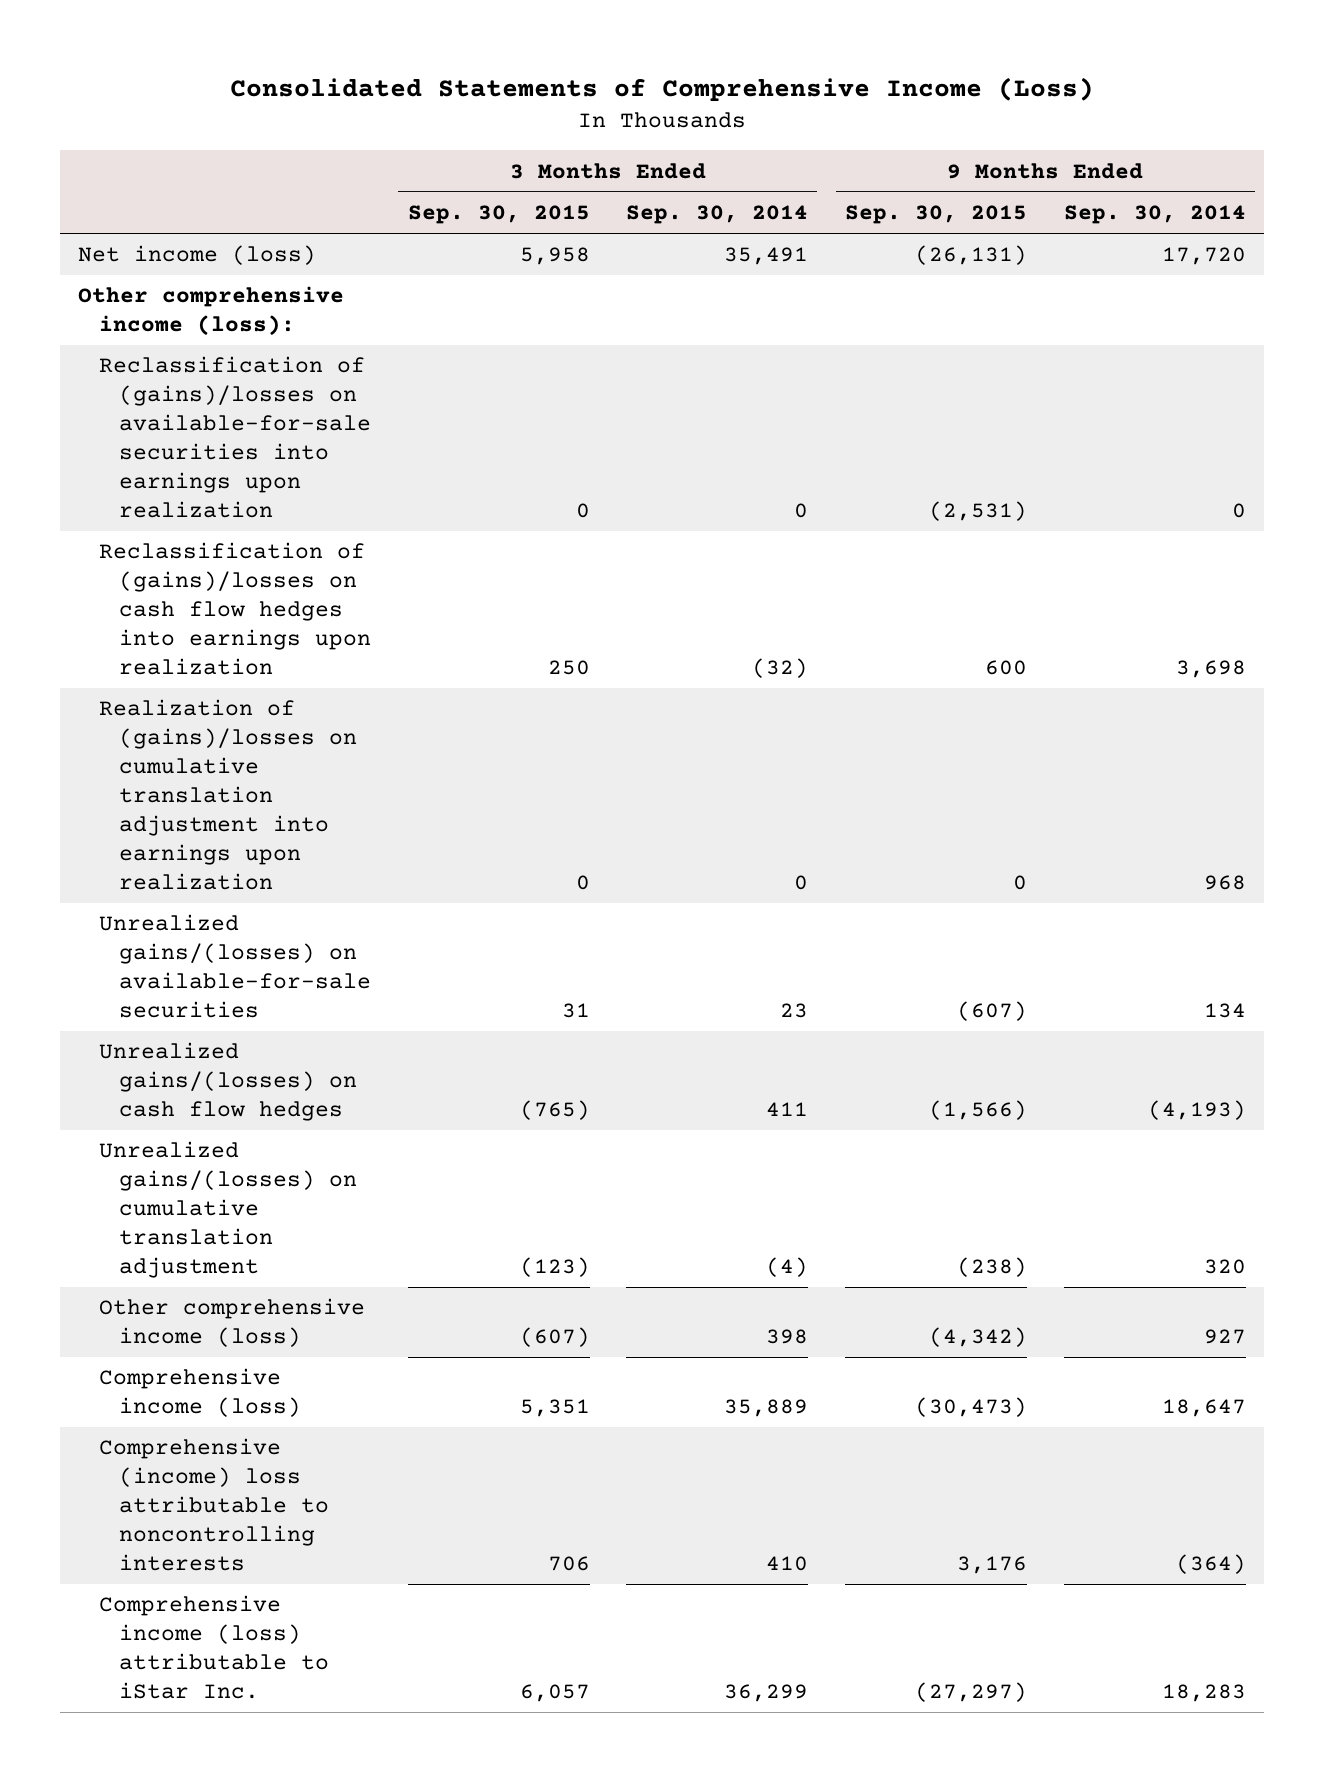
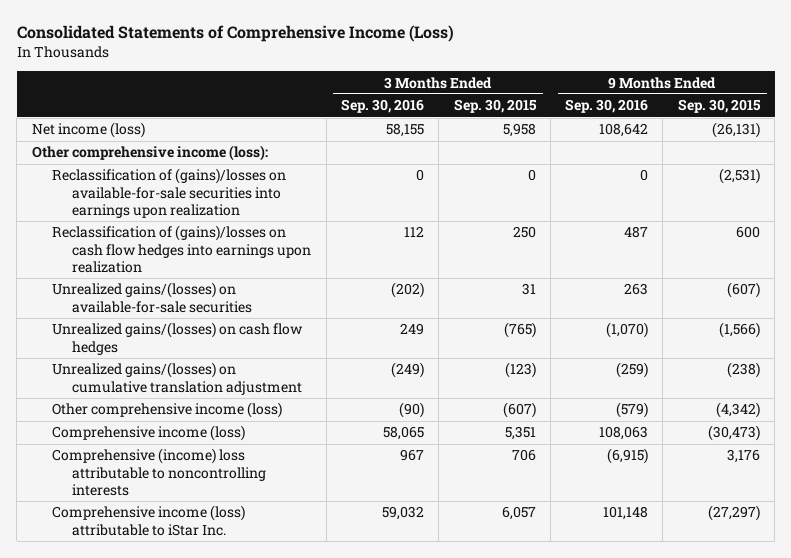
- | 3 Months Ended Sep. 30, 2015 | 3 Months Ended Sep. 30, 2014 | 9 Months Ended Sep. 30, 2015 | 9 Months Ended Sep. 30, 2014
+ | 3 Months Ended Sep. 30, 2016 | 3 Months Ended Sep. 30, 2015 | 9 Months Ended Sep. 30, 2016 | 9 Months Ended Sep. 30, 2015
- Realization of (gains)/losses on cumulative translation adjustment into earnings upon realization | 0 | 0 | 0 | 968

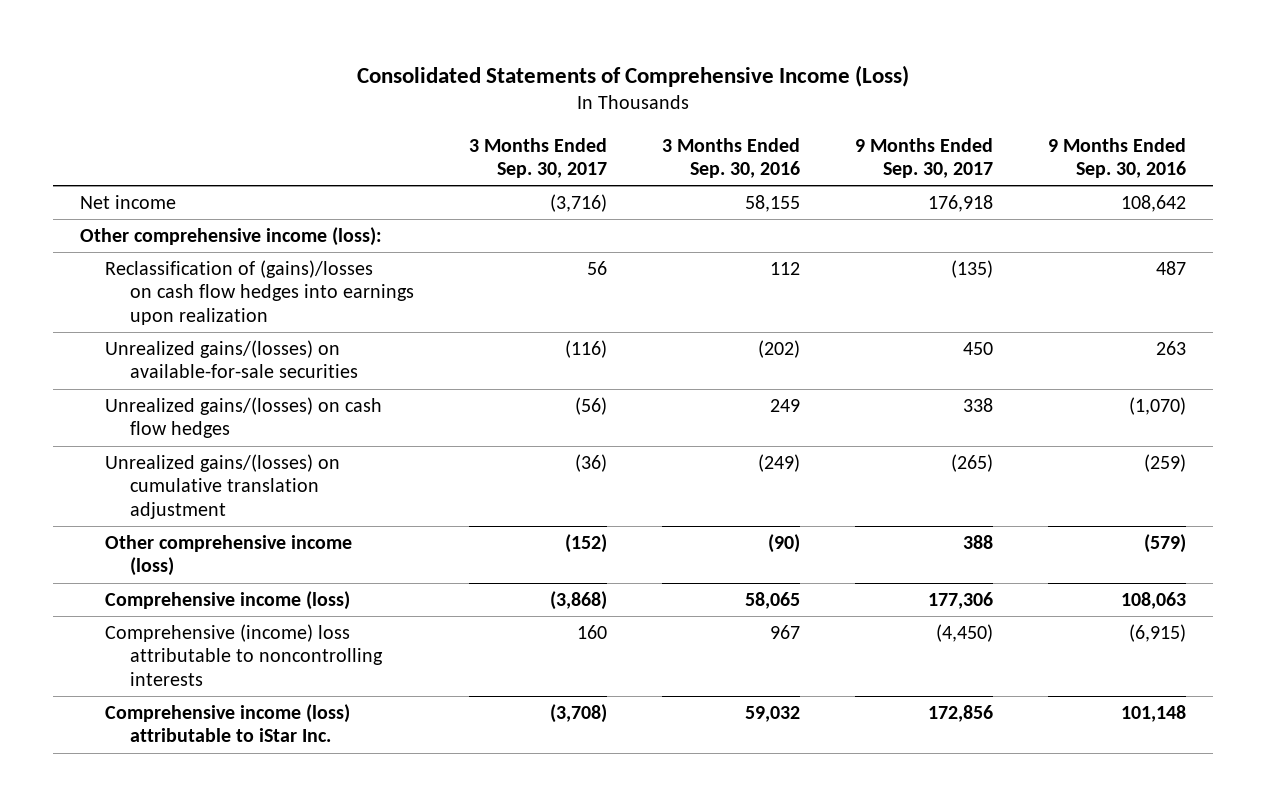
- | 3 Months Ended Sep. 30, 2016 | 3 Months Ended Sep. 30, 2015 | 9 Months Ended Sep. 30, 2016 | 9 Months Ended Sep. 30, 2015
+ | 3 Months Ended Sep. 30, 2017 | 3 Months Ended Sep. 30, 2016 | 9 Months Ended Sep. 30, 2017 | 9 Months Ended Sep. 30, 2016
- Net income (loss) | 58,155 | 5,958 | 108,642 | (26,131)
+ Net income | (3,716) | 58,155 | 176,918 | 108,642
- Reclassification of (gains)/losses on available-for-sale securities into earnings upon realization | 0 | 0 | 0 | (2,531)

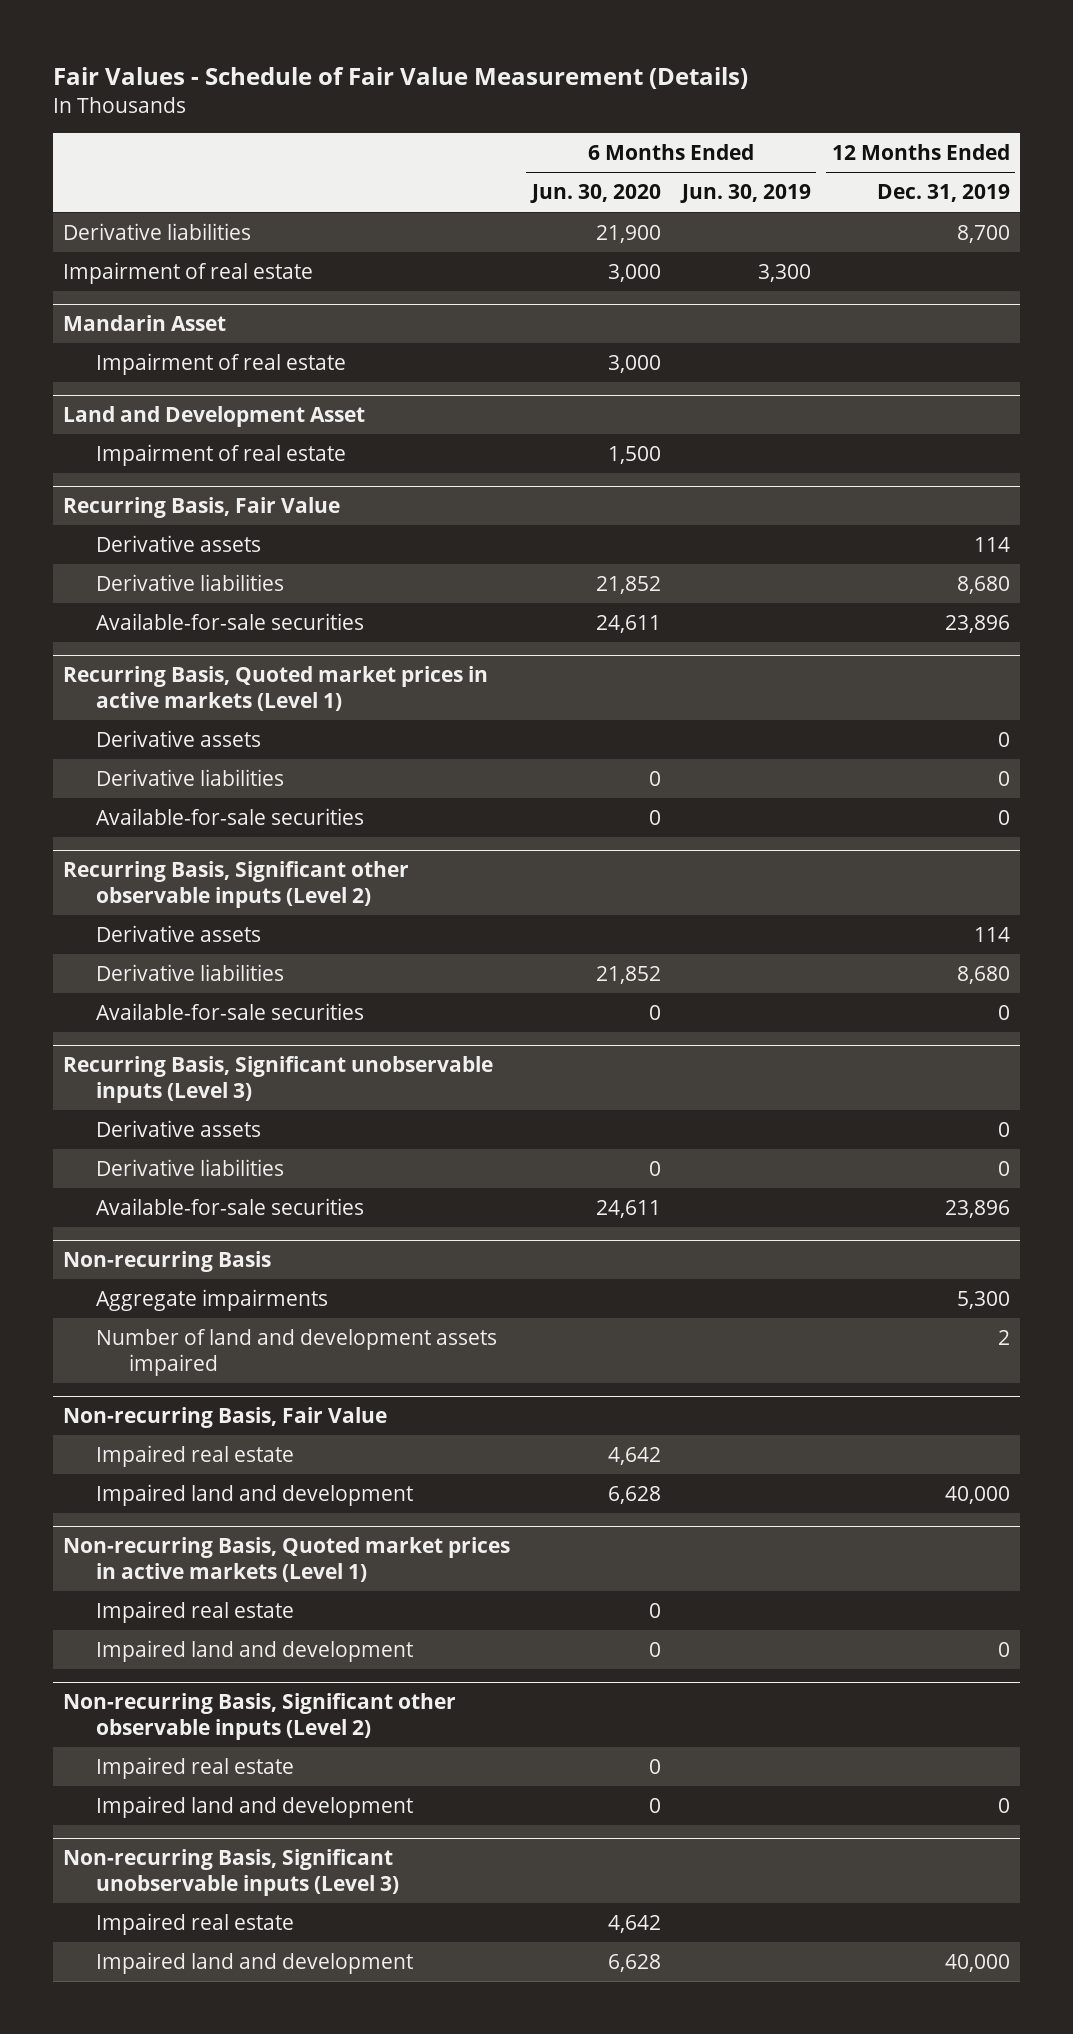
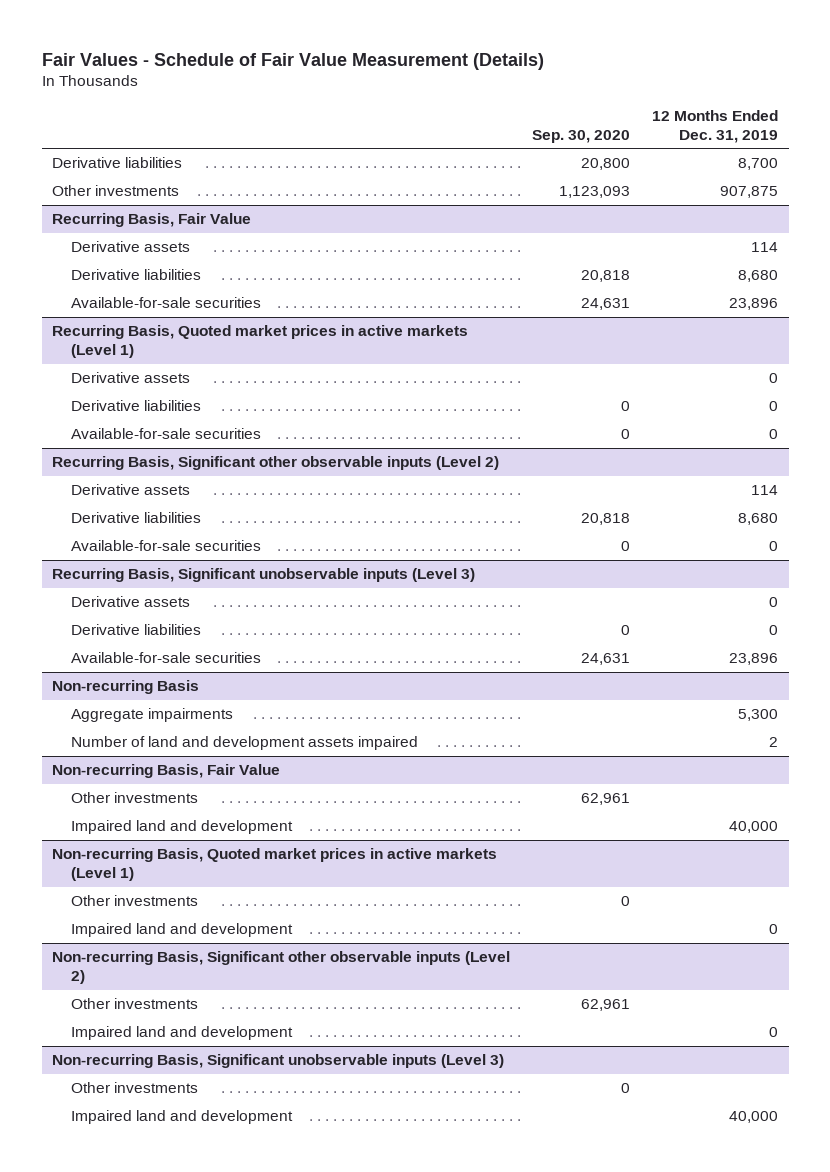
- | 6 Months Ended Jun. 30, 2020 | 6 Months Ended Jun. 30, 2019 | 12 Months Ended Dec. 31, 2019
+ | Sep. 30, 2020 | 12 Months Ended Dec. 31, 2019
- Impairment of real estate | 3,000 | 3,300 |
- Mandarin Asset
- Impairment of real estate | 3,000 | |
- Land and Development Asset
- Impairment of real estate | 1,500 | |
+ Other investments | 1,123,093 | 907,875
@ Non-recurring Basis, Fair Value
- Impaired real estate | 4,642 | |
+ Other investments | 62,961 |
@ Non-recurring Basis, Quoted market prices in active markets (Level 1)
- Impaired real estate | 0 | |
+ Other investments | 0 |
@ Non-recurring Basis, Significant other observable inputs (Level 2)
- Impaired real estate | 0 | |
+ Other investments | 62,961 |
@ Non-recurring Basis, Significant unobservable inputs (Level 3)
- Impaired real estate | 4,642 | |
+ Other investments | 0 |

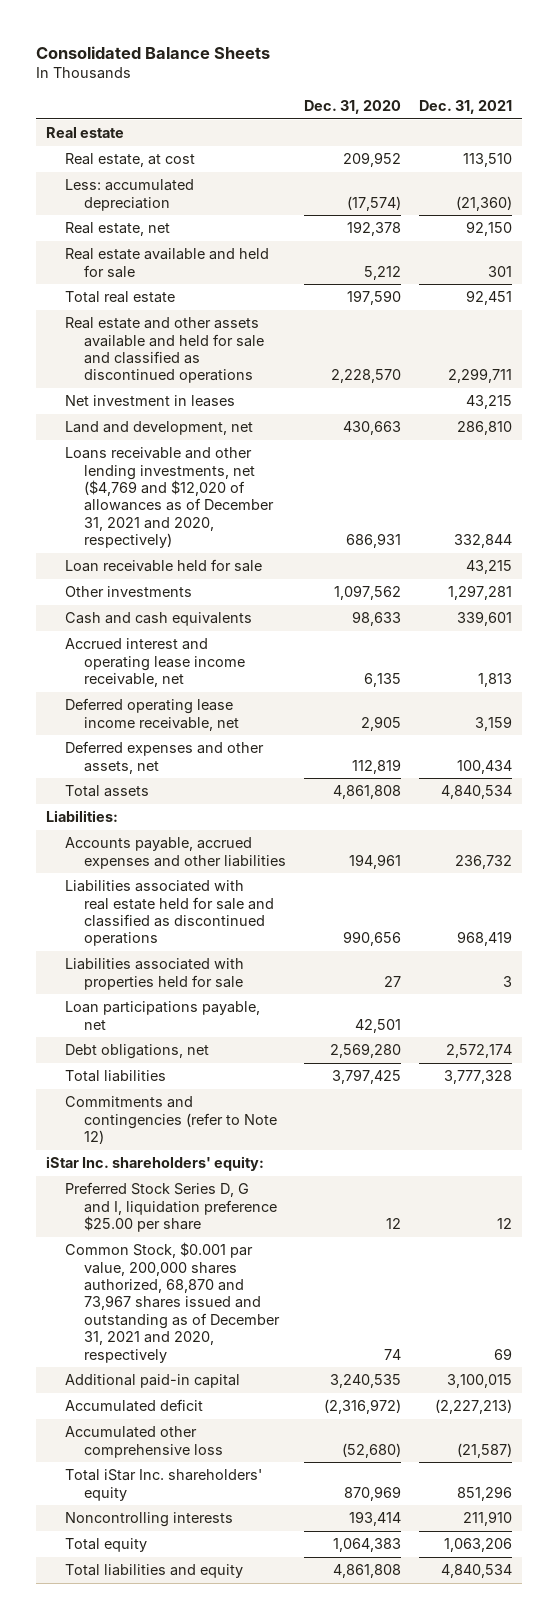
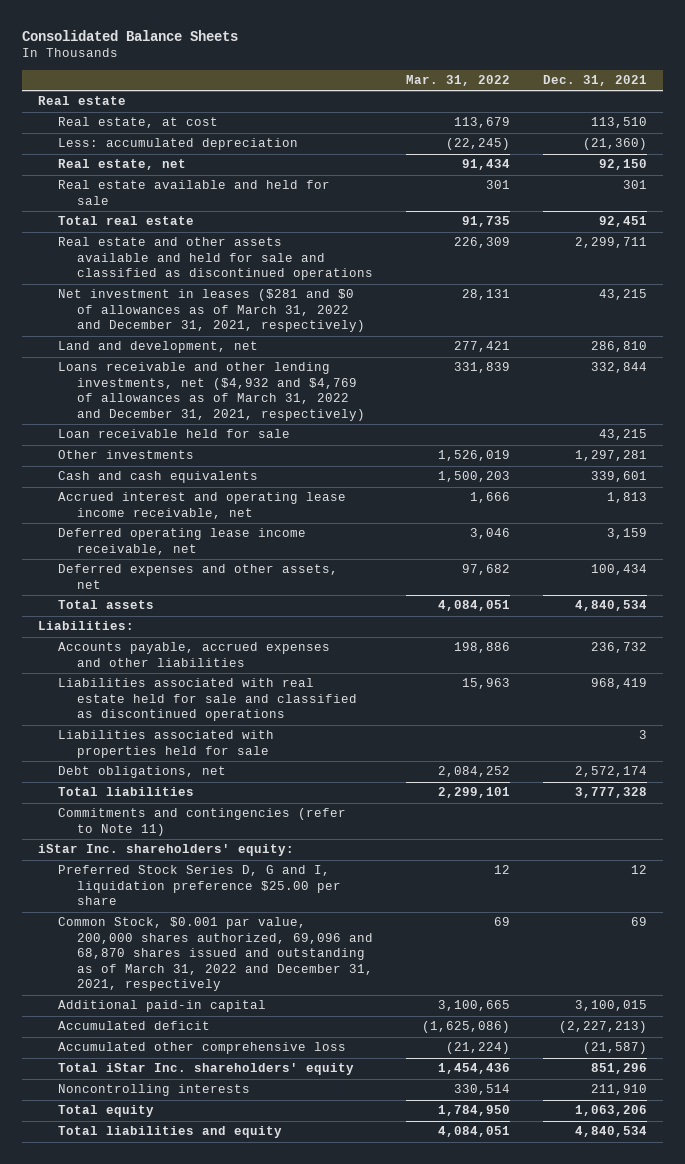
- | Dec. 31, 2020 | Dec. 31, 2021
+ | Mar. 31, 2022 | Dec. 31, 2021
- Net investment in leases | | 43,215
+ Net investment in leases ($281 and $0 of allowances as of March 31, 2022 and December 31, 2021, respectively) | 28,131 | 43,215
- Loans receivable and other lending investments, net ($4,769 and $12,020 of allowances as of December 31, 2021 and 2020, respectively) | 686,931 | 332,844
+ Loans receivable and other lending investments, net ($4,932 and $4,769 of allowances as of March 31, 2022 and December 31, 2021, respectively) | 331,839 | 332,844
- Loan participations payable, net | 42,501 |
- Commitments and contingencies (refer to Note 12)
+ Commitments and contingencies (refer to Note 11)
- Common Stock, $0.001 par value, 200,000 shares authorized, 68,870 and 73,967 shares issued and outstanding as of December 31, 2021 and 2020, respectively | 74 | 69
+ Common Stock, $0.001 par value, 200,000 shares authorized, 69,096 and 68,870 shares issued and outstanding as of March 31, 2022 and December 31, 2021, respectively | 69 | 69

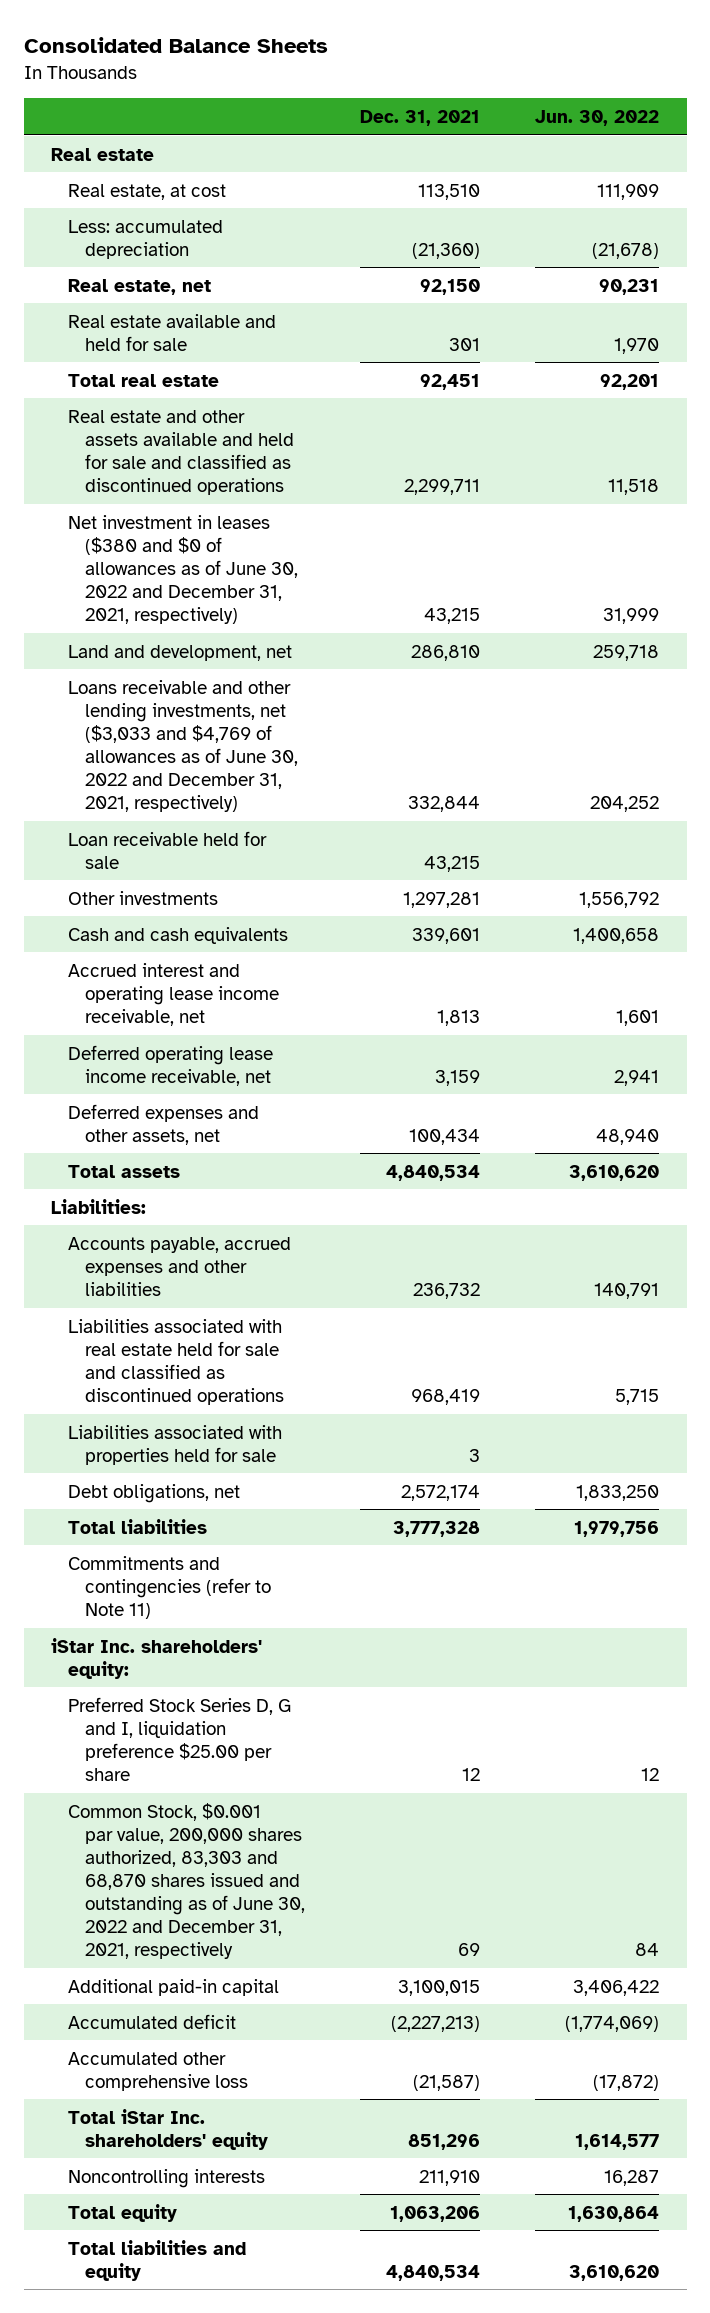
- | Mar. 31, 2022 | Dec. 31, 2021
+ | Dec. 31, 2021 | Jun. 30, 2022
- Net investment in leases ($281 and $0 of allowances as of March 31, 2022 and December 31, 2021, respectively) | 28,131 | 43,215
+ Net investment in leases ($380 and $0 of allowances as of June 30, 2022 and December 31, 2021, respectively) | 43,215 | 31,999
- Loans receivable and other lending investments, net ($4,932 and $4,769 of allowances as of March 31, 2022 and December 31, 2021, respectively) | 331,839 | 332,844
+ Loans receivable and other lending investments, net ($3,033 and $4,769 of allowances as of June 30, 2022 and December 31, 2021, respectively) | 332,844 | 204,252
- Common Stock, $0.001 par value, 200,000 shares authorized, 69,096 and 68,870 shares issued and outstanding as of March 31, 2022 and December 31, 2021, respectively | 69 | 69
+ Common Stock, $0.001 par value, 200,000 shares authorized, 83,303 and 68,870 shares issued and outstanding as of June 30, 2022 and December 31, 2021, respectively | 69 | 84

